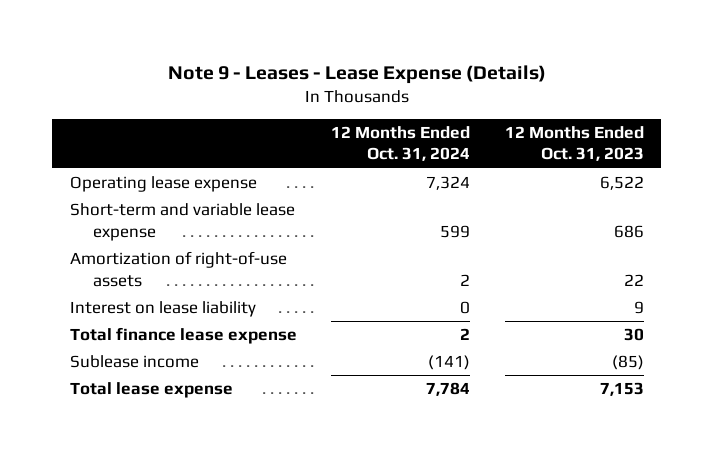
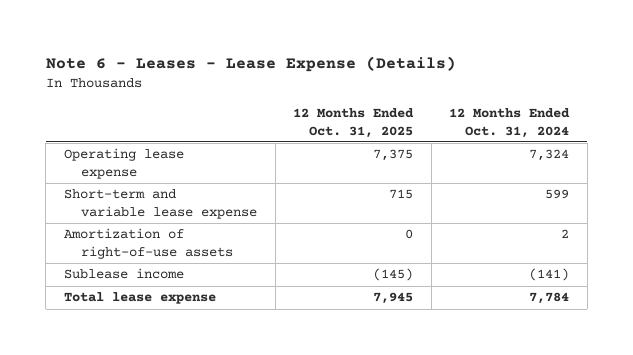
- Note 9 - Leases - Lease Expense (Details)
+ Note 6 - Leases - Lease Expense (Details)
- | 12 Months Ended Oct. 31, 2024 | 12 Months Ended Oct. 31, 2023
+ | 12 Months Ended Oct. 31, 2025 | 12 Months Ended Oct. 31, 2024
- Interest on lease liability | 0 | 9
- Total finance lease expense | 2 | 30

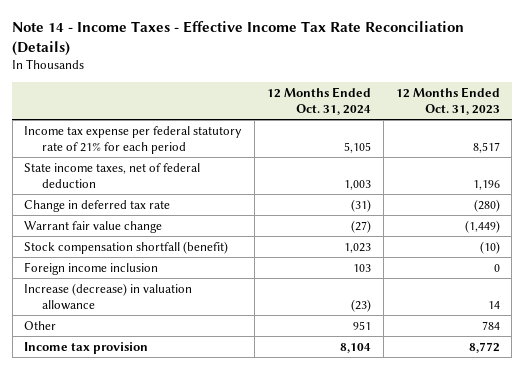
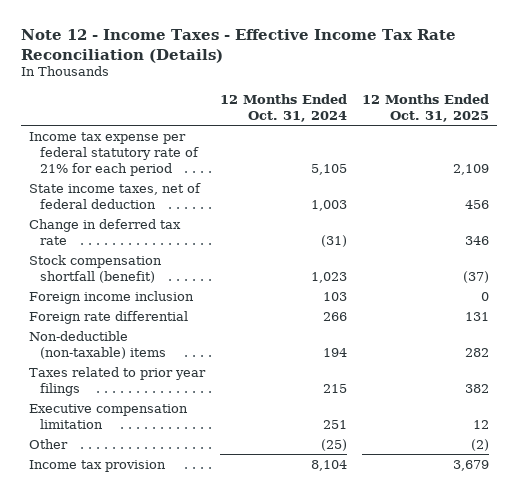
- Note 14 - Income Taxes - Effective Income Tax Rate Reconciliation (Details)
+ Note 12 - Income Taxes - Effective Income Tax Rate Reconciliation (Details)
- | 12 Months Ended Oct. 31, 2024 | 12 Months Ended Oct. 31, 2023
+ | 12 Months Ended Oct. 31, 2024 | 12 Months Ended Oct. 31, 2025
- Warrant fair value change | (27) | (1,449)
- Increase (decrease) in valuation allowance | (23) | 14
- Other | 951 | 784
+ Foreign rate differential | 266 | 131
+ Non-deductible (non-taxable) items | 194 | 282
+ Taxes related to prior year filings | 215 | 382
+ Executive compensation limitation | 251 | 12
+ Other | (25) | (2)

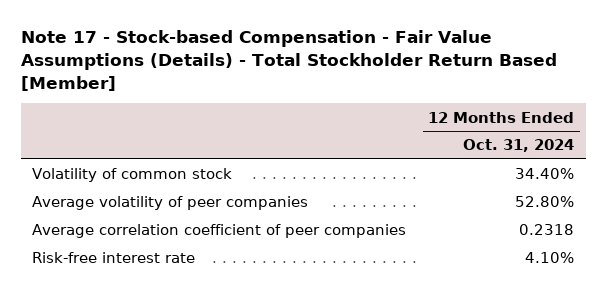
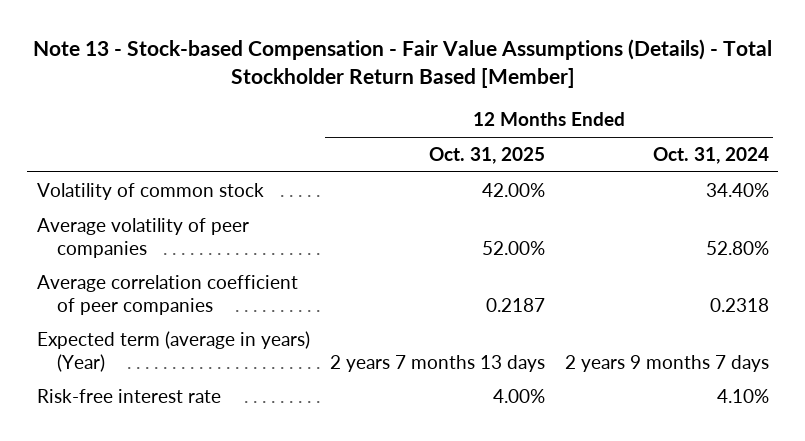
- Note 17 - Stock-based Compensation - Fair Value Assumptions (Details) - Total Stockholder Return Based [Member]
+ Note 13 - Stock-based Compensation - Fair Value Assumptions (Details) - Total Stockholder Return Based [Member]
- | 12 Months Ended Oct. 31, 2024
+ | 12 Months Ended Oct. 31, 2025 | 12 Months Ended Oct. 31, 2024
+ Expected term (average in years) (Year) | 2 years 7 months 13 days | 2 years 9 months 7 days

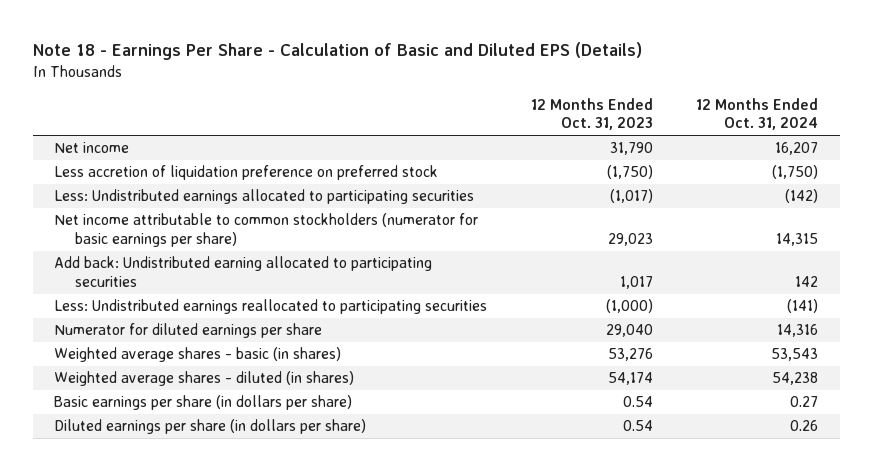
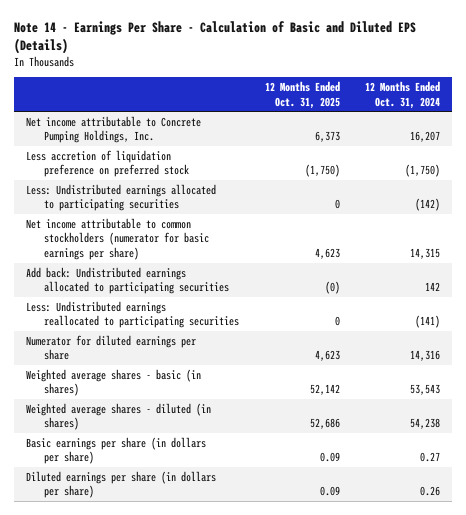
- Note 18 - Earnings Per Share - Calculation of Basic and Diluted EPS (Details)
+ Note 14 - Earnings Per Share - Calculation of Basic and Diluted EPS (Details)
- | 12 Months Ended Oct. 31, 2023 | 12 Months Ended Oct. 31, 2024
+ | 12 Months Ended Oct. 31, 2025 | 12 Months Ended Oct. 31, 2024
- Net income | 31,790 | 16,207
+ Net income attributable to Concrete Pumping Holdings, Inc. | 6,373 | 16,207
- Add back: Undistributed earning allocated to participating securities | 1,017 | 142
+ Add back: Undistributed earnings allocated to participating securities | (0) | 142

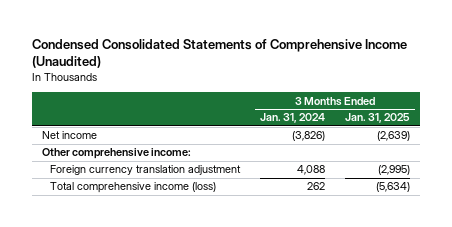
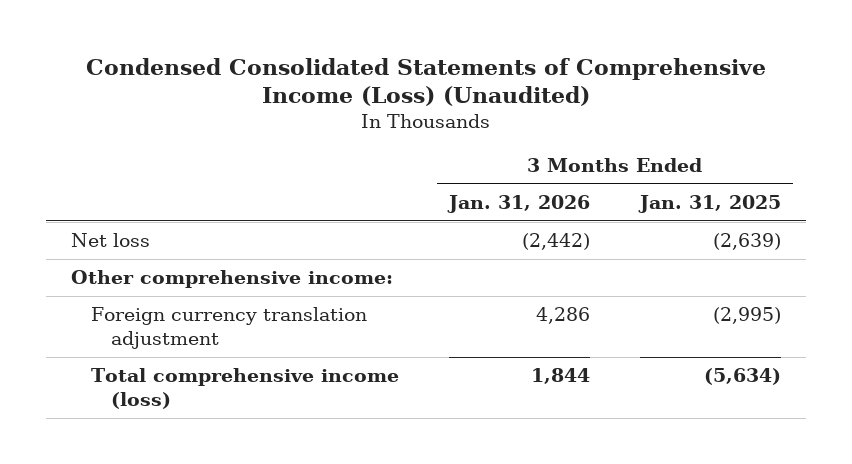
- Condensed Consolidated Statements of Comprehensive Income (Unaudited)
+ Condensed Consolidated Statements of Comprehensive Income (Loss) (Unaudited)
- | 3 Months Ended Jan. 31, 2024 | 3 Months Ended Jan. 31, 2025
+ | 3 Months Ended Jan. 31, 2026 | 3 Months Ended Jan. 31, 2025
- Net income | (3,826) | (2,639)
+ Net loss | (2,442) | (2,639)

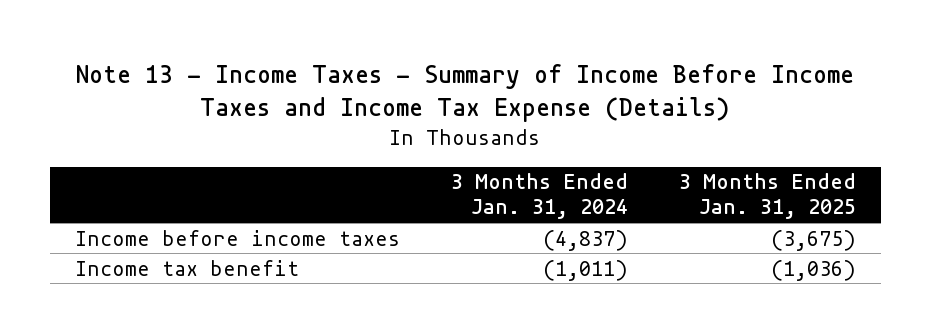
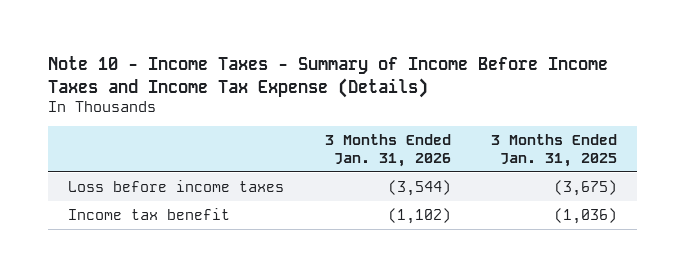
- Note 13 - Income Taxes - Summary of Income Before Income Taxes and Income Tax Expense (Details)
+ Note 10 - Income Taxes - Summary of Income Before Income Taxes and Income Tax Expense (Details)
- | 3 Months Ended Jan. 31, 2024 | 3 Months Ended Jan. 31, 2025
+ | 3 Months Ended Jan. 31, 2026 | 3 Months Ended Jan. 31, 2025
- Income before income taxes | (4,837) | (3,675)
+ Loss before income taxes | (3,544) | (3,675)

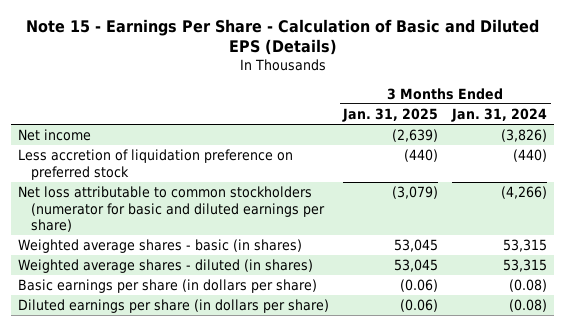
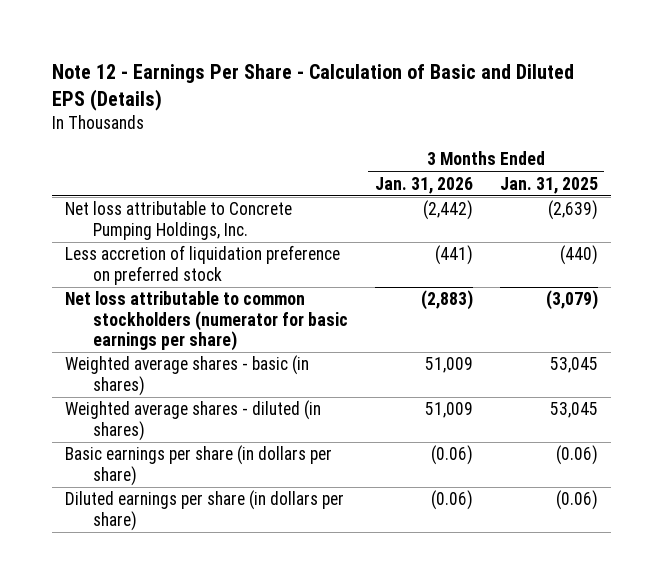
- Note 15 - Earnings Per Share - Calculation of Basic and Diluted EPS (Details)
+ Note 12 - Earnings Per Share - Calculation of Basic and Diluted EPS (Details)
- | 3 Months Ended Jan. 31, 2025 | 3 Months Ended Jan. 31, 2024
+ | 3 Months Ended Jan. 31, 2026 | 3 Months Ended Jan. 31, 2025
- Net income | (2,639) | (3,826)
+ Net loss attributable to Concrete Pumping Holdings, Inc. | (2,442) | (2,639)
- Net loss attributable to common stockholders (numerator for basic and diluted earnings per share) | (3,079) | (4,266)
+ Net loss attributable to common stockholders (numerator for basic earnings per share) | (2,883) | (3,079)

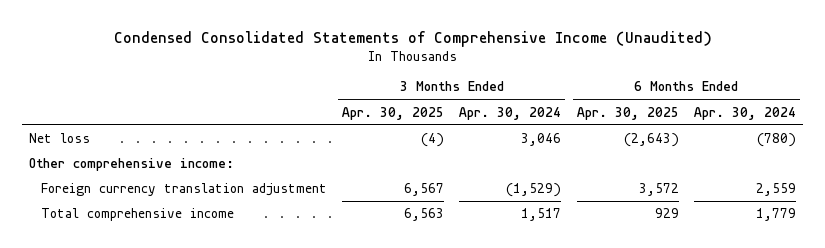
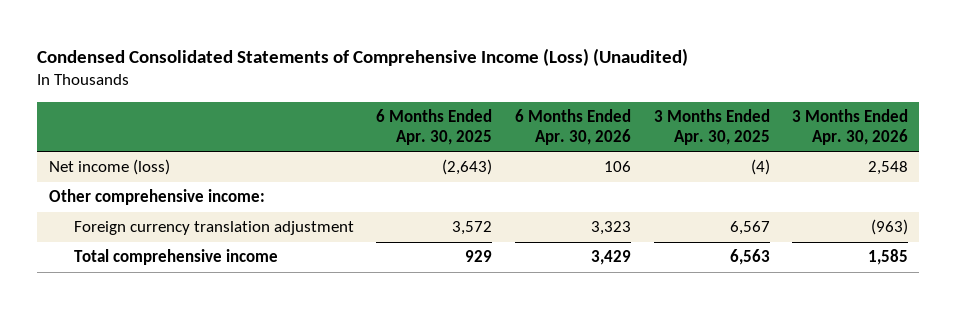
- Condensed Consolidated Statements of Comprehensive Income (Unaudited)
+ Condensed Consolidated Statements of Comprehensive Income (Loss) (Unaudited)
- | 3 Months Ended Apr. 30, 2025 | 3 Months Ended Apr. 30, 2024 | 6 Months Ended Apr. 30, 2025 | 6 Months Ended Apr. 30, 2024
+ | 6 Months Ended Apr. 30, 2025 | 6 Months Ended Apr. 30, 2026 | 3 Months Ended Apr. 30, 2025 | 3 Months Ended Apr. 30, 2026
- Net loss | (4) | 3,046 | (2,643) | (780)
+ Net income (loss) | (2,643) | 106 | (4) | 2,548

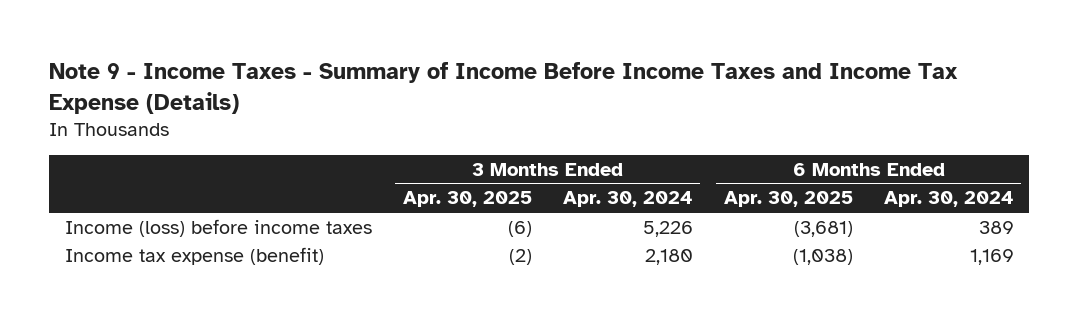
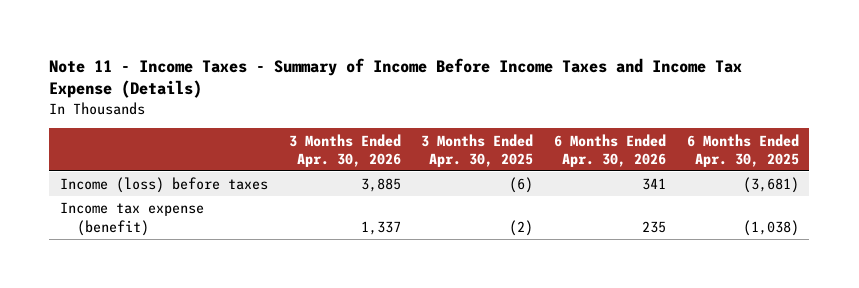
- Note 9 - Income Taxes - Summary of Income Before Income Taxes and Income Tax Expense (Details)
+ Note 11 - Income Taxes - Summary of Income Before Income Taxes and Income Tax Expense (Details)
- | 3 Months Ended Apr. 30, 2025 | 3 Months Ended Apr. 30, 2024 | 6 Months Ended Apr. 30, 2025 | 6 Months Ended Apr. 30, 2024
+ | 3 Months Ended Apr. 30, 2026 | 3 Months Ended Apr. 30, 2025 | 6 Months Ended Apr. 30, 2026 | 6 Months Ended Apr. 30, 2025
- Income (loss) before income taxes | (6) | 5,226 | (3,681) | 389
+ Income (loss) before taxes | 3,885 | (6) | 341 | (3,681)

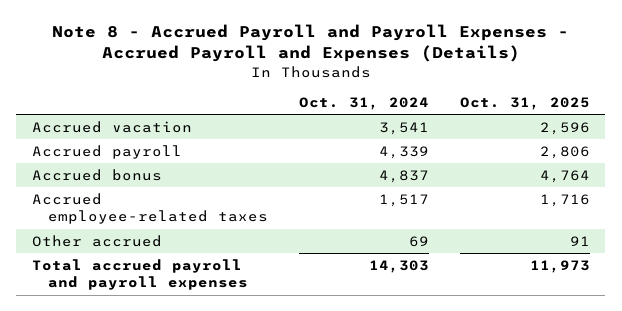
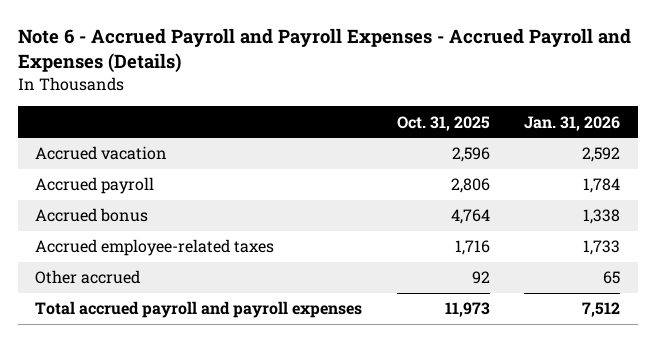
- Note 8 - Accrued Payroll and Payroll Expenses - Accrued Payroll and Expenses (Details)
+ Note 6 - Accrued Payroll and Payroll Expenses - Accrued Payroll and Expenses (Details)
- | Oct. 31, 2024 | Oct. 31, 2025
+ | Oct. 31, 2025 | Jan. 31, 2026
- Other accrued | 69 | 91
+ Other accrued | 92 | 65

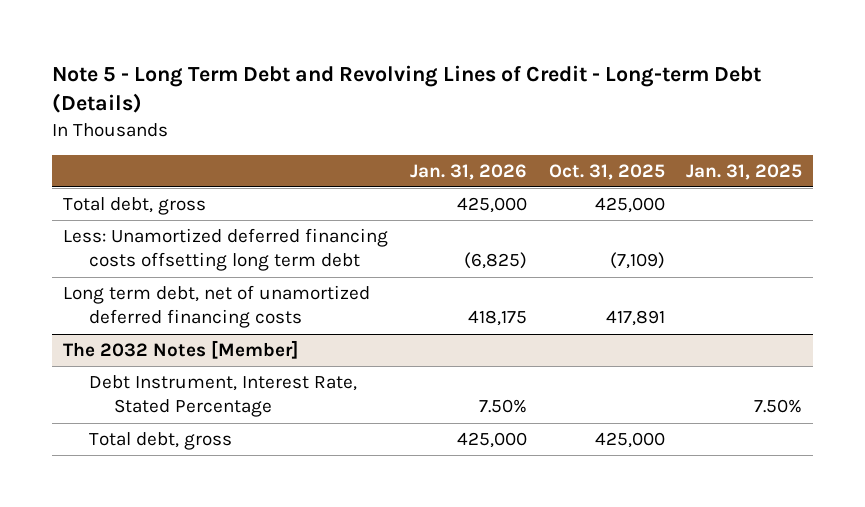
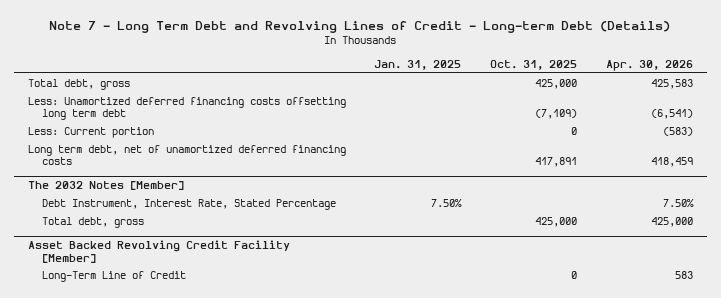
- Note 5 - Long Term Debt and Revolving Lines of Credit - Long-term Debt (Details)
+ Note 7 - Long Term Debt and Revolving Lines of Credit - Long-term Debt (Details)
- | Jan. 31, 2026 | Oct. 31, 2025 | Jan. 31, 2025
+ | Jan. 31, 2025 | Oct. 31, 2025 | Apr. 30, 2026
+ Less: Current portion | | 0 | (583)
+ Asset Backed Revolving Credit Facility [Member]
+ Long-Term Line of Credit | | 0 | 583

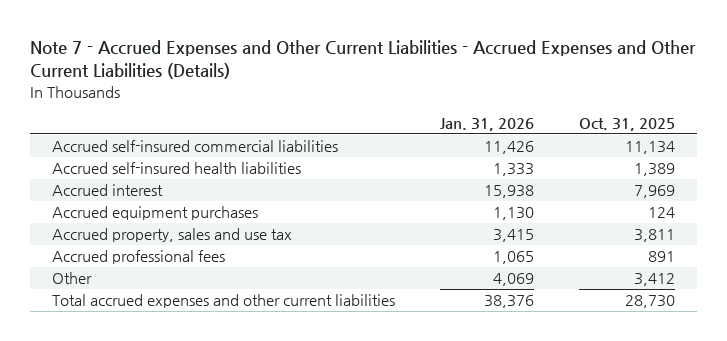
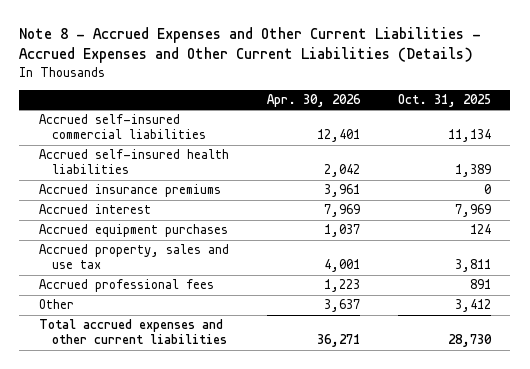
- Note 7 - Accrued Expenses and Other Current Liabilities - Accrued Expenses and Other Current Liabilities (Details)
+ Note 8 - Accrued Expenses and Other Current Liabilities - Accrued Expenses and Other Current Liabilities (Details)
- | Jan. 31, 2026 | Oct. 31, 2025
+ | Apr. 30, 2026 | Oct. 31, 2025
+ Accrued insurance premiums | 3,961 | 0

